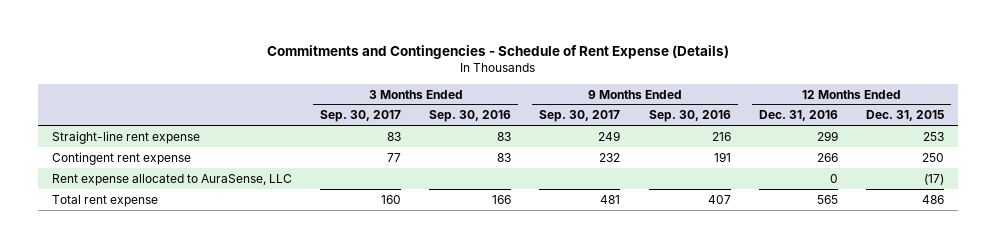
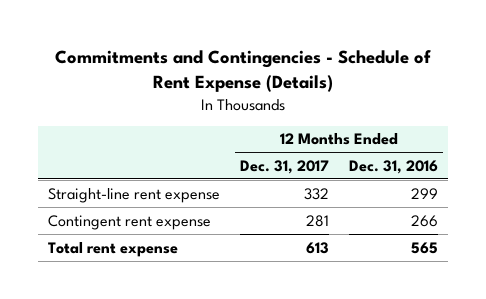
- | 3 Months Ended Sep. 30, 2017 | 3 Months Ended Sep. 30, 2016 | 9 Months Ended Sep. 30, 2017 | 9 Months Ended Sep. 30, 2016 | 12 Months Ended Dec. 31, 2016 | 12 Months Ended Dec. 31, 2015
+ | 12 Months Ended Dec. 31, 2017 | 12 Months Ended Dec. 31, 2016
- Rent expense allocated to AuraSense, LLC | | | | | 0 | (17)

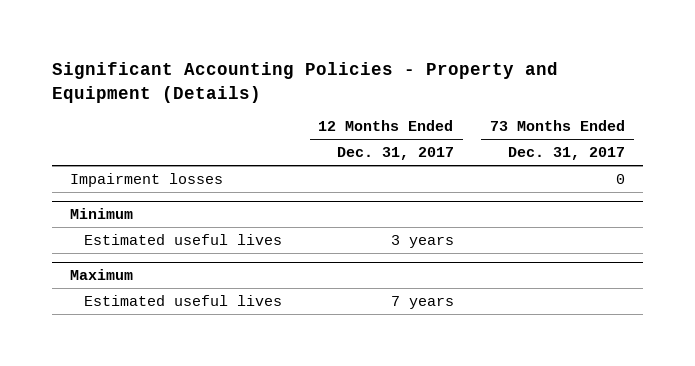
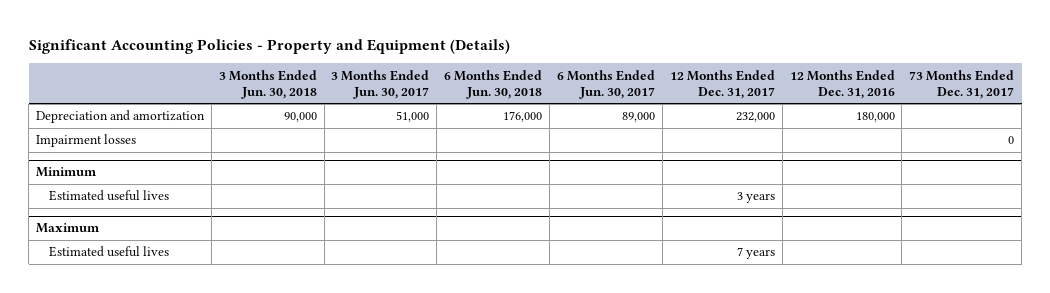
- | 12 Months Ended Dec. 31, 2017 | 73 Months Ended Dec. 31, 2017
+ | 3 Months Ended Jun. 30, 2018 | 3 Months Ended Jun. 30, 2017 | 6 Months Ended Jun. 30, 2018 | 6 Months Ended Jun. 30, 2017 | 12 Months Ended Dec. 31, 2017 | 12 Months Ended Dec. 31, 2016 | 73 Months Ended Dec. 31, 2017
+ Depreciation and amortization | 90,000 | 51,000 | 176,000 | 89,000 | 232,000 | 180,000 |

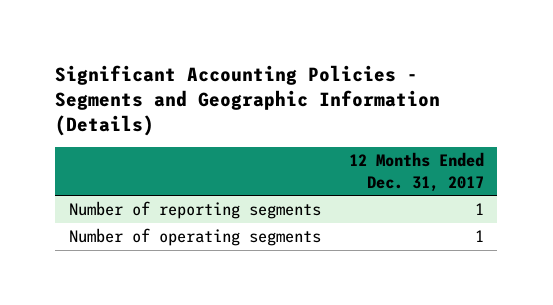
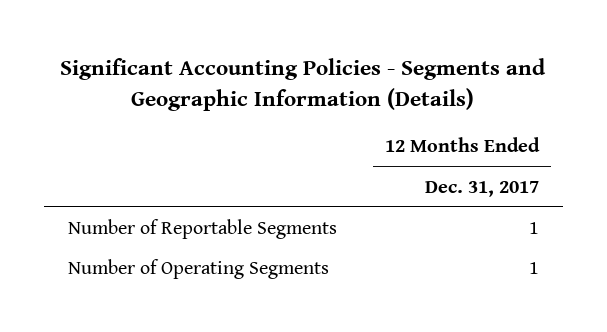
- Number of reporting segments | 1
- Number of operating segments | 1
+ Number of Reportable Segments | 1
+ Number of Operating Segments | 1

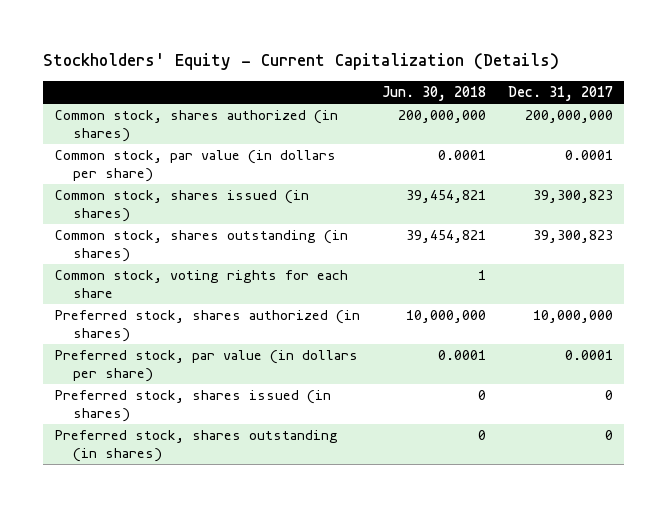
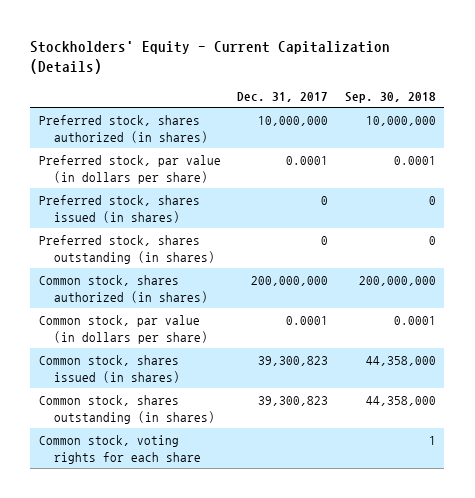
- | Jun. 30, 2018 | Dec. 31, 2017
+ | Dec. 31, 2017 | Sep. 30, 2018
moved up: Preferred stock, shares authorized (in shares) | 10,000,000 | 10,000,000
moved up: Preferred stock, par value (in dollars per share) | 0.0001 | 0.0001
moved up: Preferred stock, shares issued (in shares) | 0 | 0
moved up: Preferred stock, shares outstanding (in shares) | 0 | 0

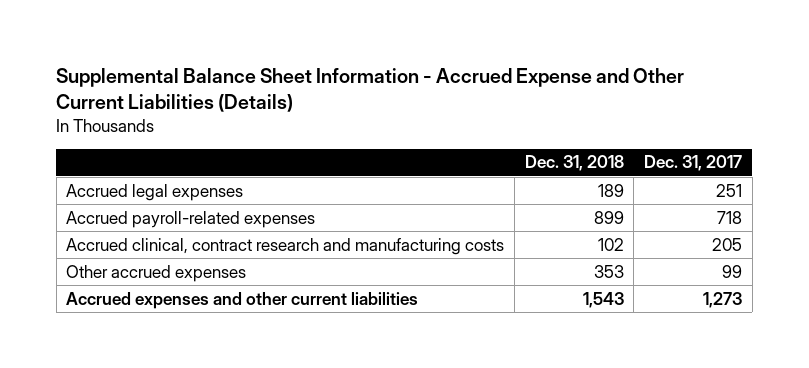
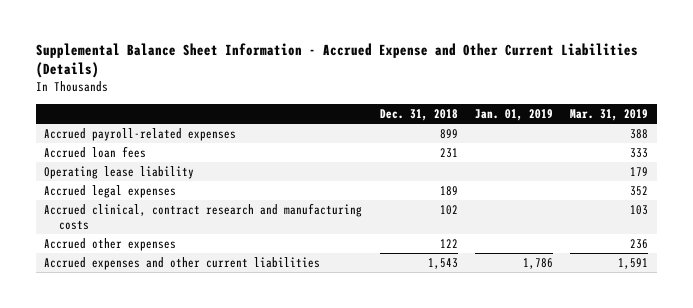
- | Dec. 31, 2018 | Dec. 31, 2017
+ | Dec. 31, 2018 | Jan. 01, 2019 | Mar. 31, 2019
+ Accrued loan fees | 231 | | 333
+ Operating lease liability | | | 179
moved down: Accrued legal expenses | 189 | | 352
- Other accrued expenses | 353 | 99
+ Accrued other expenses | 122 | | 236

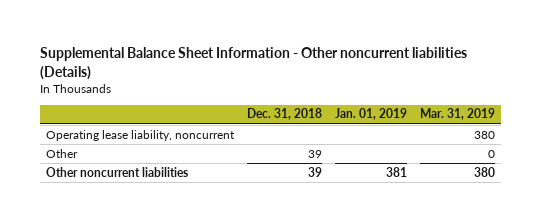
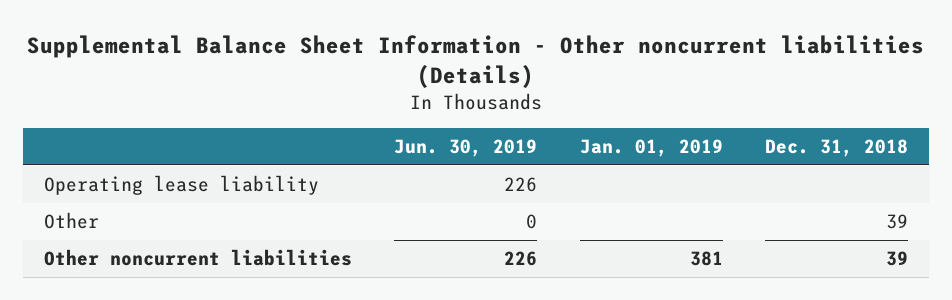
- | Dec. 31, 2018 | Jan. 01, 2019 | Mar. 31, 2019
+ | Jun. 30, 2019 | Jan. 01, 2019 | Dec. 31, 2018
- Operating lease liability, noncurrent | | | 380
+ Operating lease liability | 226 | |

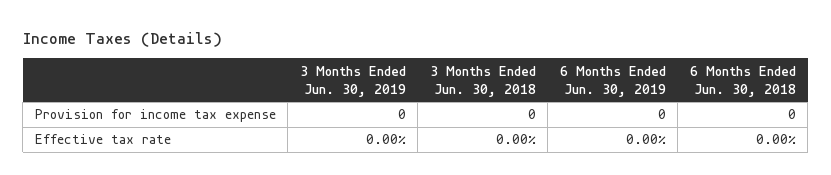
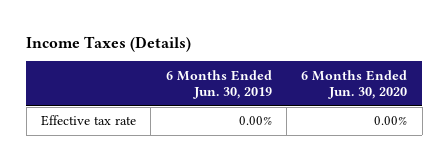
- | 3 Months Ended Jun. 30, 2019 | 3 Months Ended Jun. 30, 2018 | 6 Months Ended Jun. 30, 2019 | 6 Months Ended Jun. 30, 2018
+ | 6 Months Ended Jun. 30, 2019 | 6 Months Ended Jun. 30, 2020
- Provision for income tax expense | 0 | 0 | 0 | 0

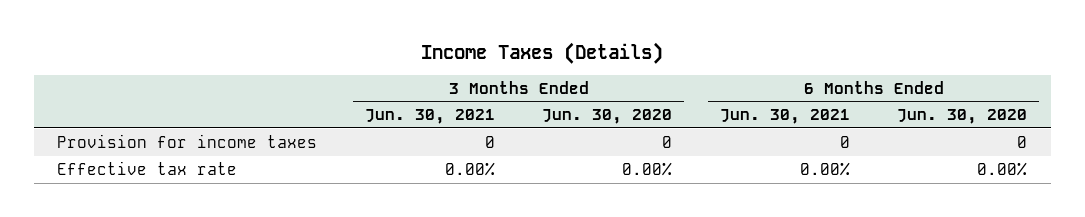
- | 6 Months Ended Jun. 30, 2019 | 6 Months Ended Jun. 30, 2020
+ | 3 Months Ended Jun. 30, 2021 | 3 Months Ended Jun. 30, 2020 | 6 Months Ended Jun. 30, 2021 | 6 Months Ended Jun. 30, 2020
+ Provision for income taxes | 0 | 0 | 0 | 0

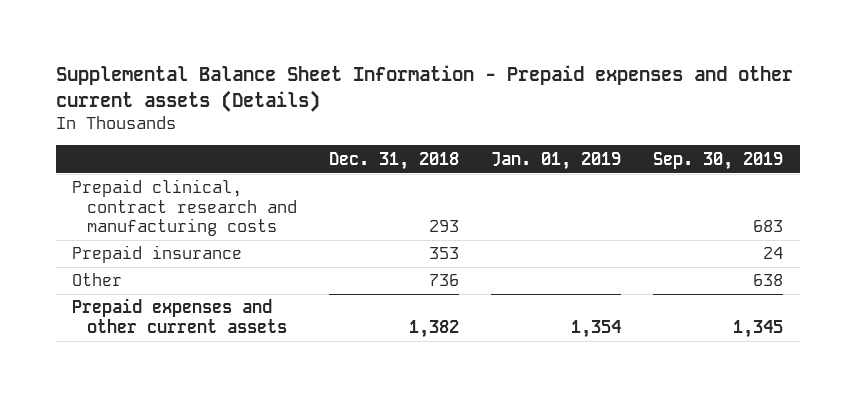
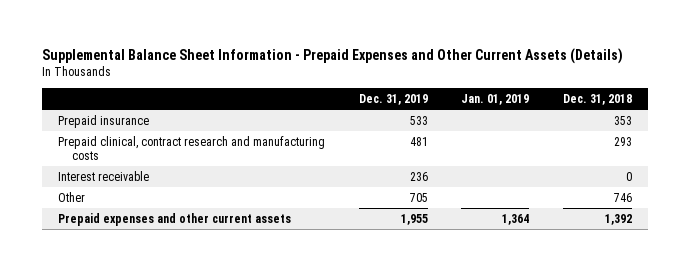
- Supplemental Balance Sheet Information - Prepaid expenses and other current assets (Details)
+ Supplemental Balance Sheet Information - Prepaid Expenses and Other Current Assets (Details)
- | Dec. 31, 2018 | Jan. 01, 2019 | Sep. 30, 2019
+ | Dec. 31, 2019 | Jan. 01, 2019 | Dec. 31, 2018
- Other | 736 | | 638
- Prepaid expenses and other current assets | 1,382 | 1,354 | 1,345
moved down: Prepaid clinical, contract research and manufacturing costs | 481 | | 293
+ Interest receivable | 236 | | 0
+ Other | 705 | | 746
+ Prepaid expenses and other current assets | 1,955 | 1,364 | 1,392

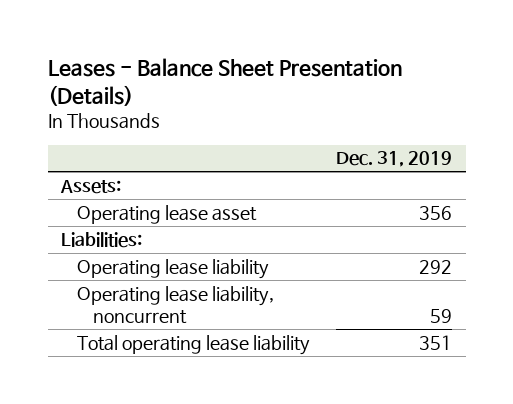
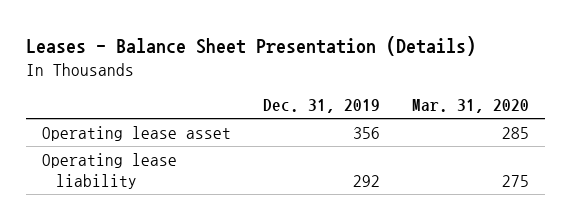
- | Dec. 31, 2019
+ | Dec. 31, 2019 | Mar. 31, 2020
- Assets:
- Liabilities:
- Operating lease liability, noncurrent | 59
- Total operating lease liability | 351

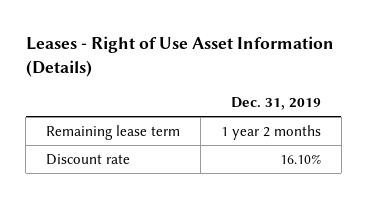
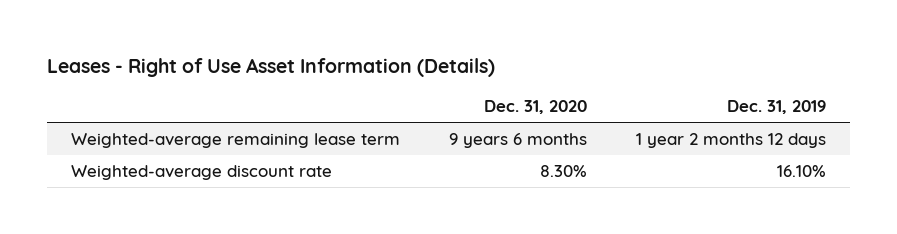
- | Dec. 31, 2019
+ | Dec. 31, 2020 | Dec. 31, 2019
- Remaining lease term | 1 year 2 months
- Discount rate | 16.10%
+ Weighted-average remaining lease term | 9 years 6 months | 1 year 2 months 12 days
+ Weighted-average discount rate | 8.30% | 16.10%

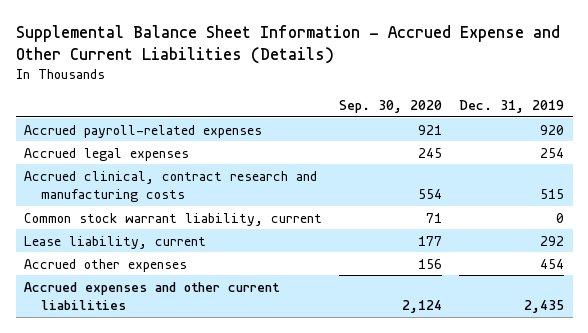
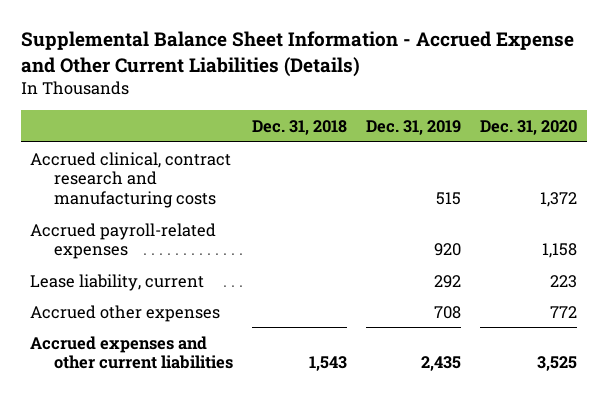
- | Sep. 30, 2020 | Dec. 31, 2019
+ | Dec. 31, 2018 | Dec. 31, 2019 | Dec. 31, 2020
- Accrued legal expenses | 245 | 254
- Common stock warrant liability, current | 71 | 0
moved down: Accrued payroll-related expenses | | 920 | 1,158
- Accrued other expenses | 156 | 454
+ Accrued other expenses | | 708 | 772

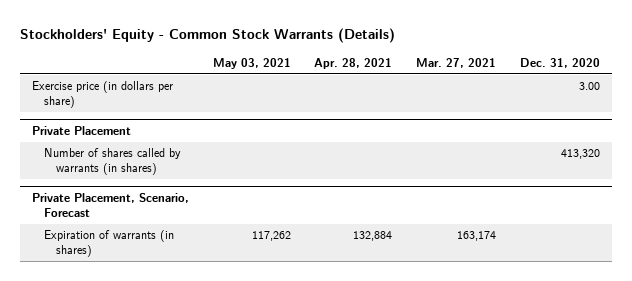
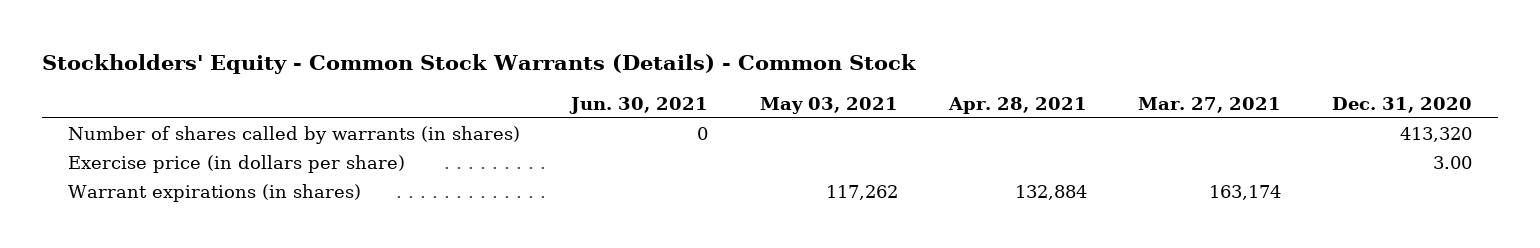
- Stockholders' Equity - Common Stock Warrants (Details)
+ Stockholders' Equity - Common Stock Warrants (Details) - Common Stock
- | May 03, 2021 | Apr. 28, 2021 | Mar. 27, 2021 | Dec. 31, 2020
+ | Jun. 30, 2021 | May 03, 2021 | Apr. 28, 2021 | Mar. 27, 2021 | Dec. 31, 2020
- Private Placement
- Private Placement, Scenario, Forecast
- Expiration of warrants (in shares) | 117,262 | 132,884 | 163,174 |
moved down: Exercise price (in dollars per share) | | | | | 3.00
+ Warrant expirations (in shares) | | 117,262 | 132,884 | 163,174 |

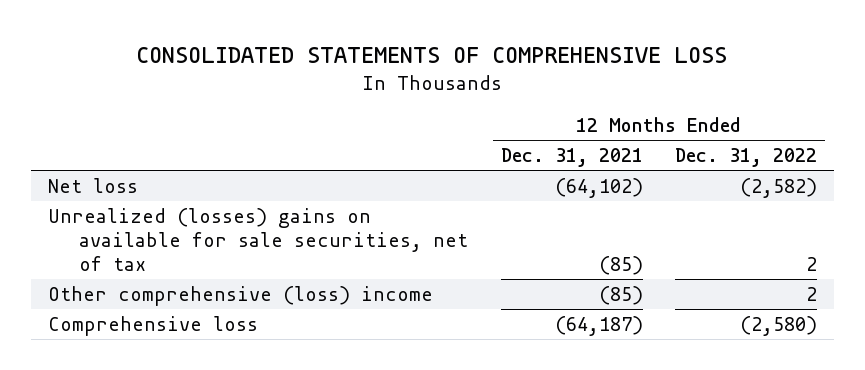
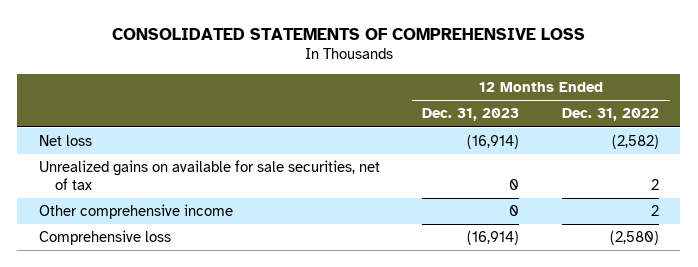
- | 12 Months Ended Dec. 31, 2021 | 12 Months Ended Dec. 31, 2022
+ | 12 Months Ended Dec. 31, 2023 | 12 Months Ended Dec. 31, 2022
- Unrealized (losses) gains on available for sale securities, net of tax | (85) | 2
- Other comprehensive (loss) income | (85) | 2
+ Unrealized gains on available for sale securities, net of tax | 0 | 2
+ Other comprehensive income | 0 | 2

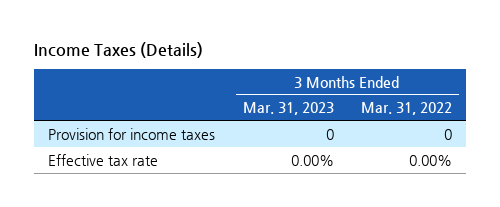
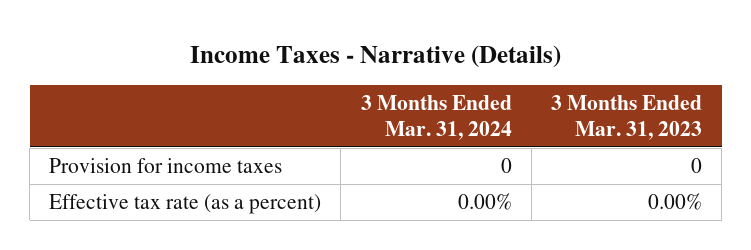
- Income Taxes (Details)
+ Income Taxes - Narrative (Details)
- | 3 Months Ended Mar. 31, 2023 | 3 Months Ended Mar. 31, 2022
+ | 3 Months Ended Mar. 31, 2024 | 3 Months Ended Mar. 31, 2023
- Effective tax rate | 0.00% | 0.00%
+ Effective tax rate (as a percent) | 0.00% | 0.00%

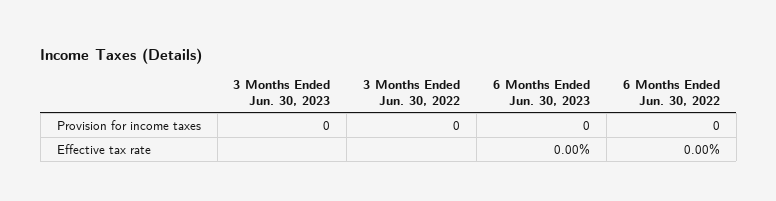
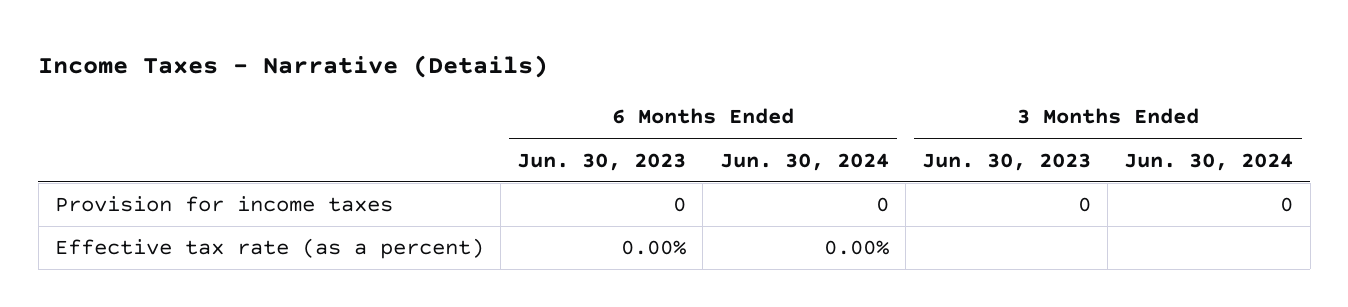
- Income Taxes (Details)
+ Income Taxes - Narrative (Details)
- | 3 Months Ended Jun. 30, 2023 | 3 Months Ended Jun. 30, 2022 | 6 Months Ended Jun. 30, 2023 | 6 Months Ended Jun. 30, 2022
+ | 6 Months Ended Jun. 30, 2023 | 6 Months Ended Jun. 30, 2024 | 3 Months Ended Jun. 30, 2023 | 3 Months Ended Jun. 30, 2024
- Effective tax rate | | | 0.00% | 0.00%
+ Effective tax rate (as a percent) | 0.00% | 0.00% | |

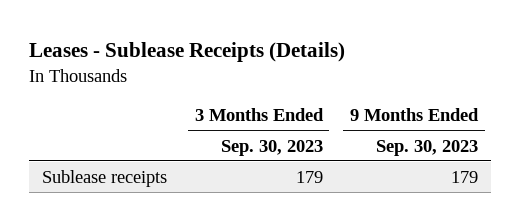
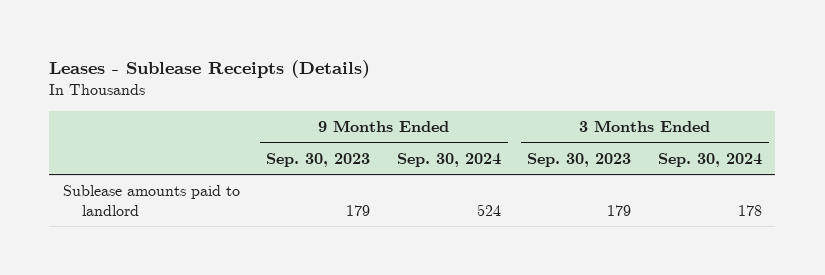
- | 3 Months Ended Sep. 30, 2023 | 9 Months Ended Sep. 30, 2023
+ | 9 Months Ended Sep. 30, 2023 | 9 Months Ended Sep. 30, 2024 | 3 Months Ended Sep. 30, 2023 | 3 Months Ended Sep. 30, 2024
- Sublease receipts | 179 | 179
+ Sublease amounts paid to landlord | 179 | 524 | 179 | 178

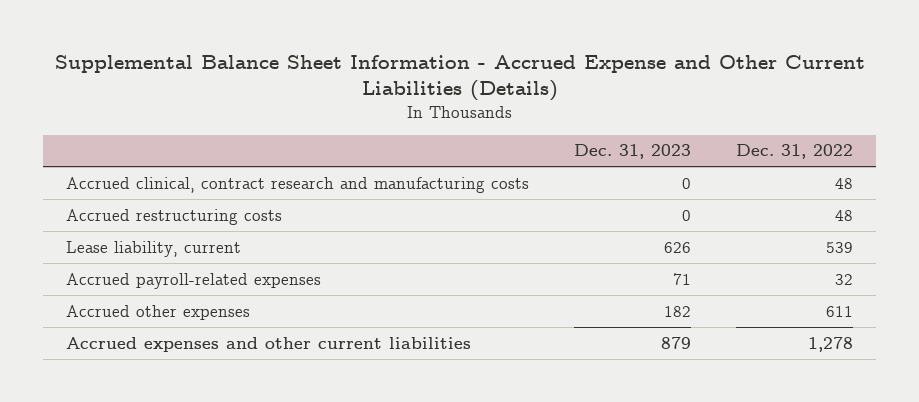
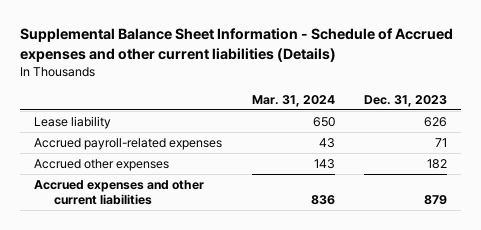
- Supplemental Balance Sheet Information - Accrued Expense and Other Current Liabilities (Details)
+ Supplemental Balance Sheet Information - Schedule of Accrued expenses and other current liabilities (Details)
- | Dec. 31, 2023 | Dec. 31, 2022
+ | Mar. 31, 2024 | Dec. 31, 2023
- Accrued clinical, contract research and manufacturing costs | 0 | 48
- Accrued restructuring costs | 0 | 48
- Lease liability, current | 626 | 539
+ Lease liability | 650 | 626

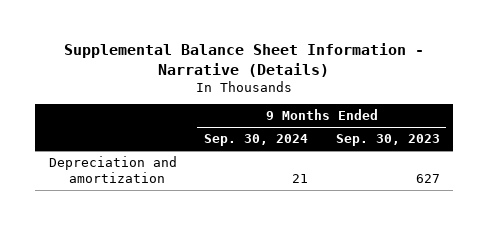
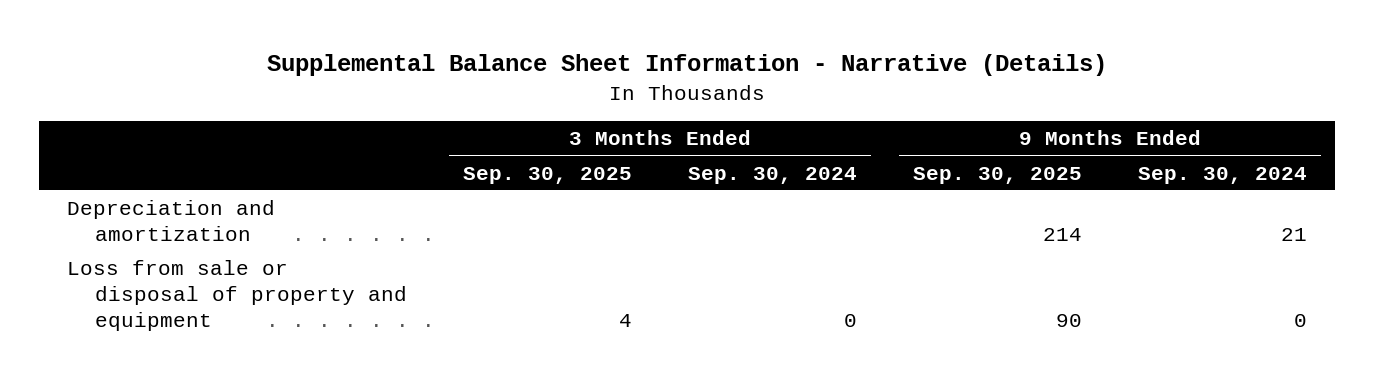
- | 9 Months Ended Sep. 30, 2024 | 9 Months Ended Sep. 30, 2023
+ | 3 Months Ended Sep. 30, 2025 | 3 Months Ended Sep. 30, 2024 | 9 Months Ended Sep. 30, 2025 | 9 Months Ended Sep. 30, 2024
+ Loss from sale or disposal of property and equipment | 4 | 0 | 90 | 0

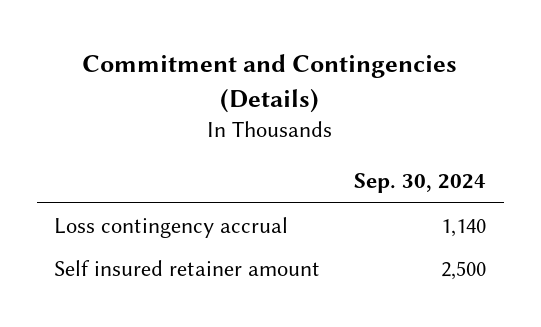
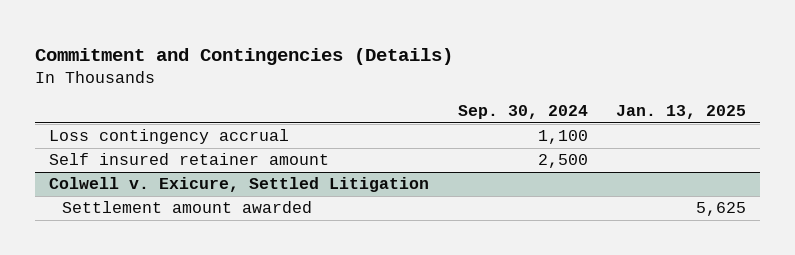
- | Sep. 30, 2024
+ | Sep. 30, 2024 | Jan. 13, 2025
- Loss contingency accrual | 1,140
+ Loss contingency accrual | 1,100 |
+ Colwell v. Exicure, Settled Litigation
+ Settlement amount awarded | | 5,625

